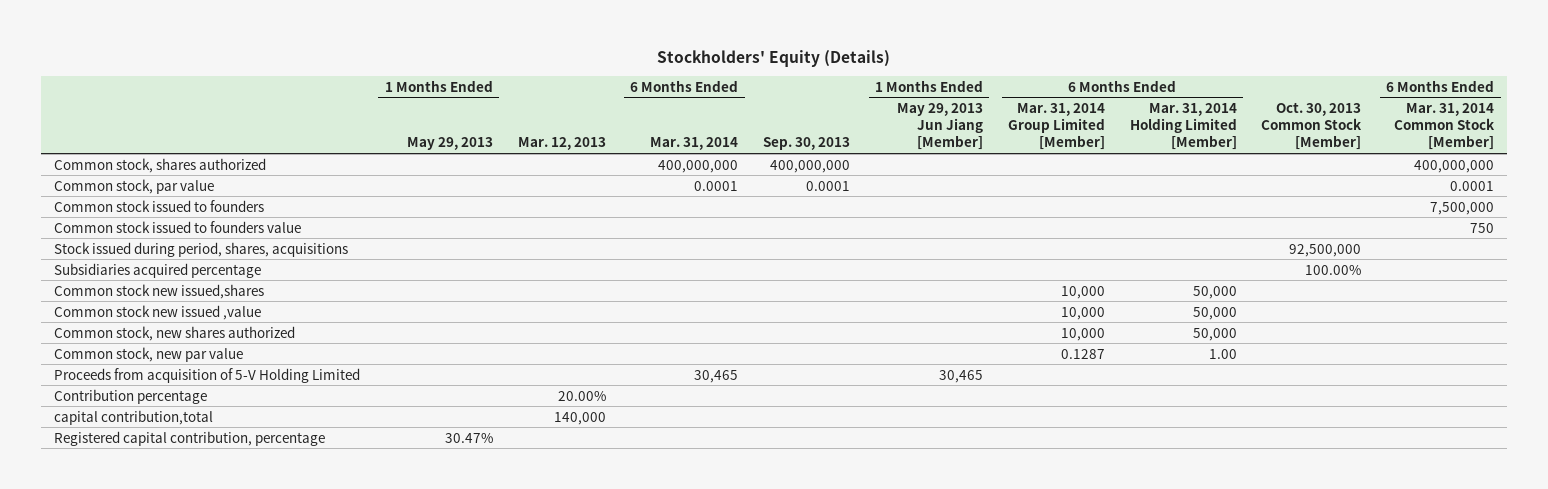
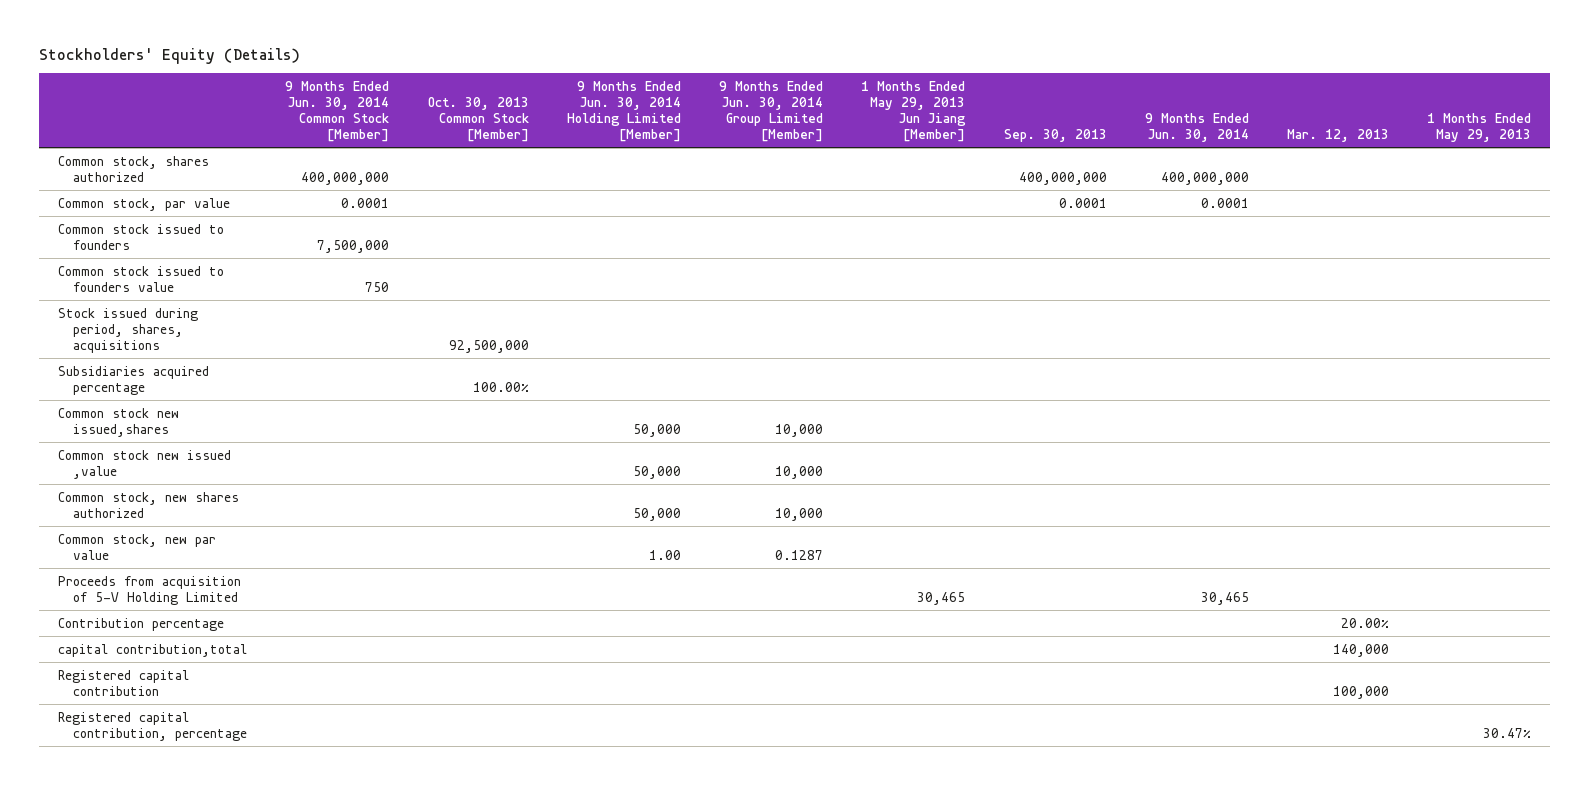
- | 1 Months Ended May 29, 2013 | Mar. 12, 2013 | 6 Months Ended Mar. 31, 2014 | Sep. 30, 2013 | 1 Months Ended May 29, 2013 Jun Jiang [Member] | 6 Months Ended Mar. 31, 2014 Group Limited [Member] | 6 Months Ended Mar. 31, 2014 Holding Limited [Member] | Oct. 30, 2013 Common Stock [Member] | 6 Months Ended Mar. 31, 2014 Common Stock [Member]
+ | 9 Months Ended Jun. 30, 2014 Common Stock [Member] | Oct. 30, 2013 Common Stock [Member] | 9 Months Ended Jun. 30, 2014 Holding Limited [Member] | 9 Months Ended Jun. 30, 2014 Group Limited [Member] | 1 Months Ended May 29, 2013 Jun Jiang [Member] | Sep. 30, 2013 | 9 Months Ended Jun. 30, 2014 | Mar. 12, 2013 | 1 Months Ended May 29, 2013
+ Registered capital contribution | | | | | | | | 100,000 |

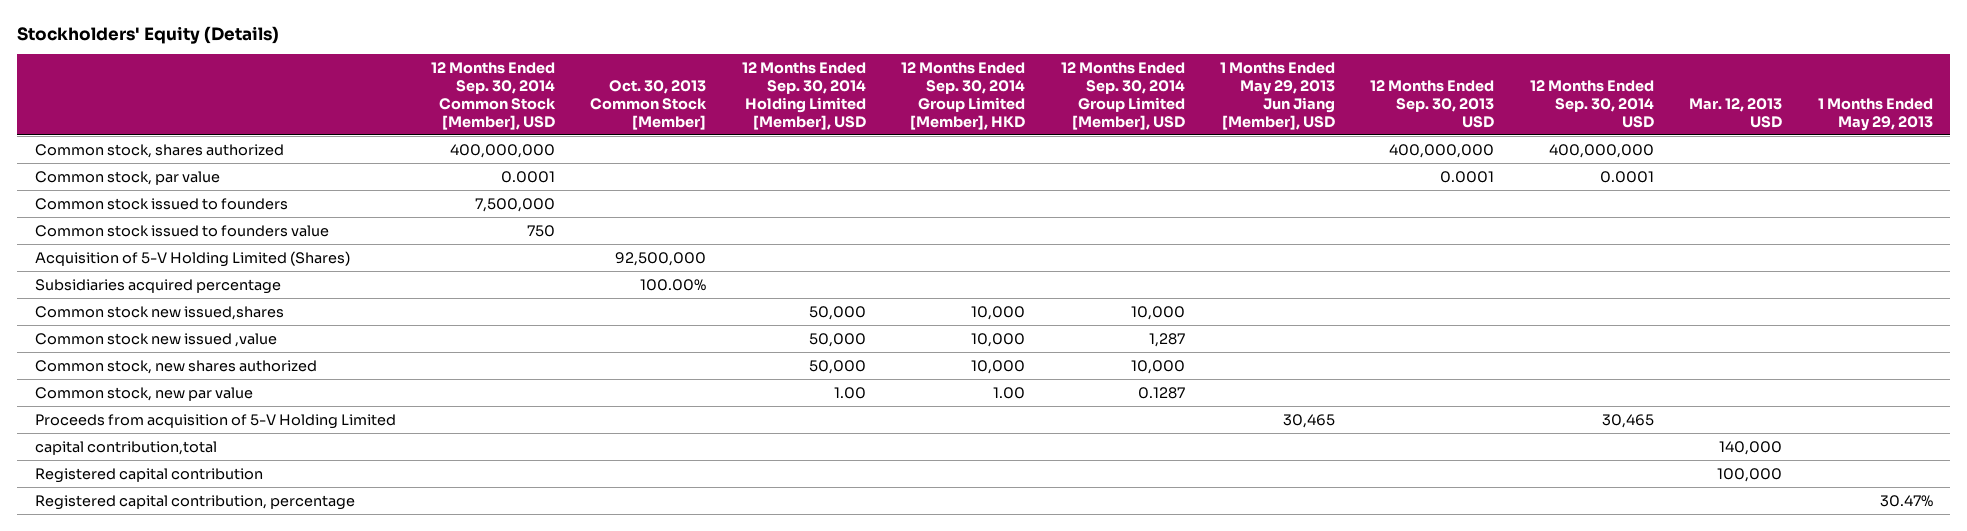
- | 9 Months Ended Jun. 30, 2014 Common Stock [Member] | Oct. 30, 2013 Common Stock [Member] | 9 Months Ended Jun. 30, 2014 Holding Limited [Member] | 9 Months Ended Jun. 30, 2014 Group Limited [Member] | 1 Months Ended May 29, 2013 Jun Jiang [Member] | Sep. 30, 2013 | 9 Months Ended Jun. 30, 2014 | Mar. 12, 2013 | 1 Months Ended May 29, 2013
+ | 12 Months Ended Sep. 30, 2014 Common Stock [Member], USD | Oct. 30, 2013 Common Stock [Member] | 12 Months Ended Sep. 30, 2014 Holding Limited [Member], USD | 12 Months Ended Sep. 30, 2014 Group Limited [Member], HKD | 12 Months Ended Sep. 30, 2014 Group Limited [Member], USD | 1 Months Ended May 29, 2013 Jun Jiang [Member], USD | 12 Months Ended Sep. 30, 2013 USD | 12 Months Ended Sep. 30, 2014 USD | Mar. 12, 2013 USD | 1 Months Ended May 29, 2013
- Stock issued during period, shares, acquisitions | | 92,500,000 | | | | | | |
+ Acquisition of 5-V Holding Limited (Shares) | | 92,500,000 | | | | | | | |
- Contribution percentage | | | | | | | | 20.00% |

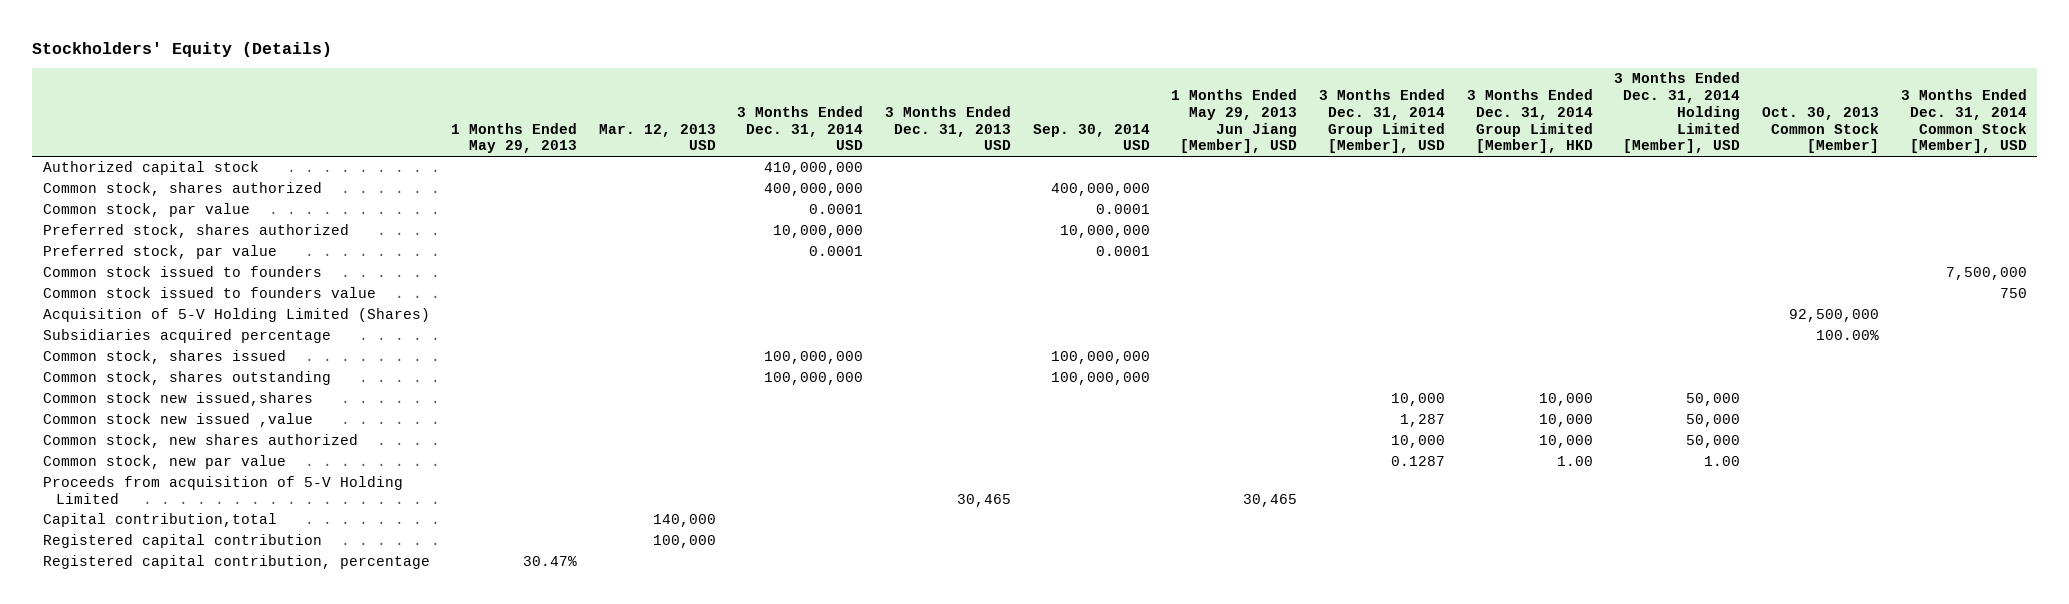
- | 12 Months Ended Sep. 30, 2014 Common Stock [Member], USD | Oct. 30, 2013 Common Stock [Member] | 12 Months Ended Sep. 30, 2014 Holding Limited [Member], USD | 12 Months Ended Sep. 30, 2014 Group Limited [Member], HKD | 12 Months Ended Sep. 30, 2014 Group Limited [Member], USD | 1 Months Ended May 29, 2013 Jun Jiang [Member], USD | 12 Months Ended Sep. 30, 2013 USD | 12 Months Ended Sep. 30, 2014 USD | Mar. 12, 2013 USD | 1 Months Ended May 29, 2013
+ | 1 Months Ended May 29, 2013 | Mar. 12, 2013 USD | 3 Months Ended Dec. 31, 2014 USD | 3 Months Ended Dec. 31, 2013 USD | Sep. 30, 2014 USD | 1 Months Ended May 29, 2013 Jun Jiang [Member], USD | 3 Months Ended Dec. 31, 2014 Group Limited [Member], USD | 3 Months Ended Dec. 31, 2014 Group Limited [Member], HKD | 3 Months Ended Dec. 31, 2014 Holding Limited [Member], USD | Oct. 30, 2013 Common Stock [Member] | 3 Months Ended Dec. 31, 2014 Common Stock [Member], USD
+ Authorized capital stock | | | 410,000,000 | | | | | | | |
+ Preferred stock, shares authorized | | | 10,000,000 | | 10,000,000 | | | | | |
+ Preferred stock, par value | | | 0.0001 | | 0.0001 | | | | | |
+ Common stock, shares issued | | | 100,000,000 | | 100,000,000 | | | | | |
+ Common stock, shares outstanding | | | 100,000,000 | | 100,000,000 | | | | | |
- capital contribution,total | | | | | | | | | 140,000 |
+ Capital contribution,total | | 140,000 | | | | | | | | |

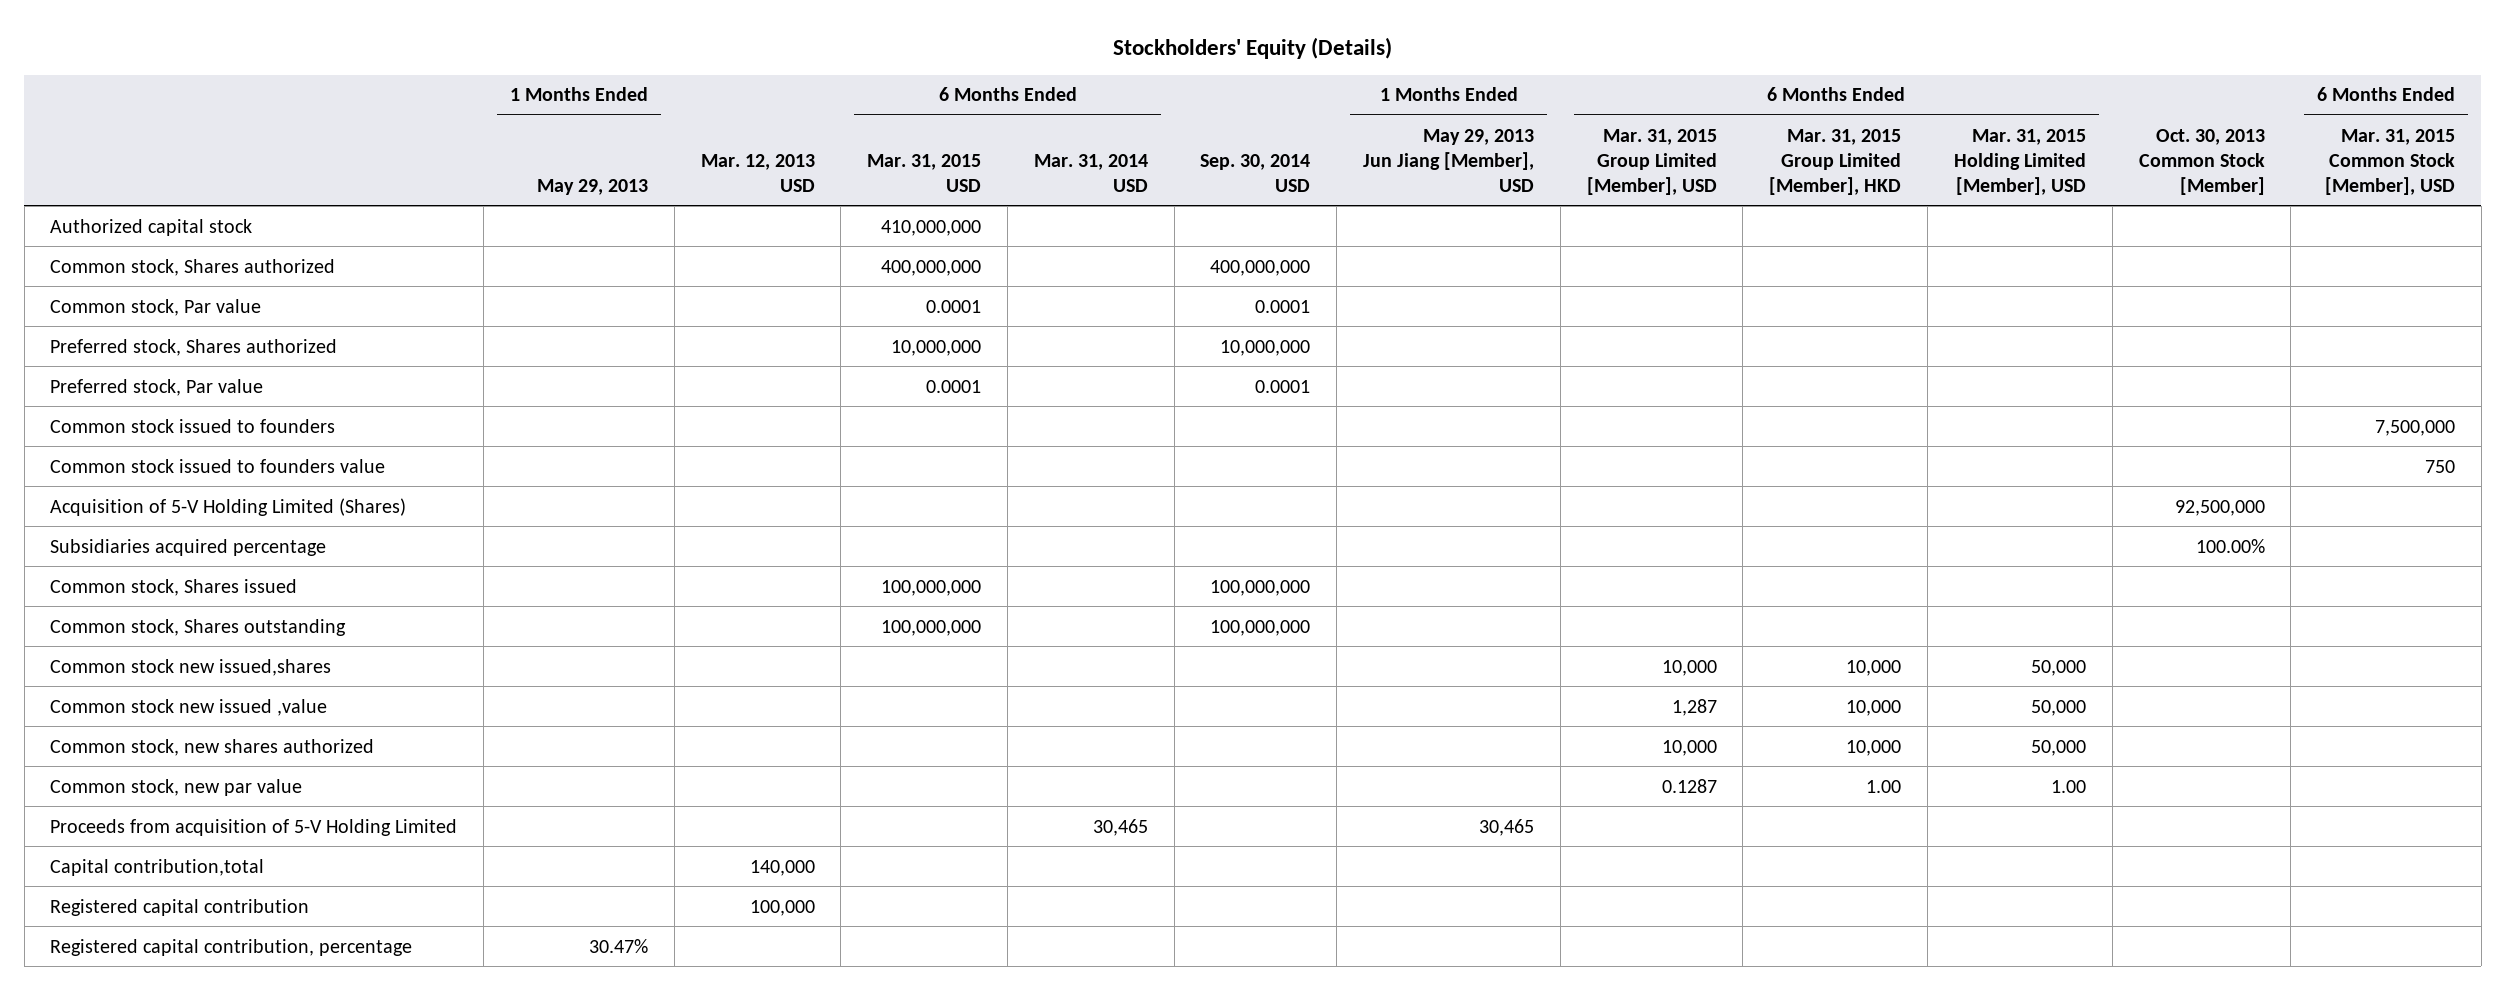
- | 1 Months Ended May 29, 2013 | Mar. 12, 2013 USD | 3 Months Ended Dec. 31, 2014 USD | 3 Months Ended Dec. 31, 2013 USD | Sep. 30, 2014 USD | 1 Months Ended May 29, 2013 Jun Jiang [Member], USD | 3 Months Ended Dec. 31, 2014 Group Limited [Member], USD | 3 Months Ended Dec. 31, 2014 Group Limited [Member], HKD | 3 Months Ended Dec. 31, 2014 Holding Limited [Member], USD | Oct. 30, 2013 Common Stock [Member] | 3 Months Ended Dec. 31, 2014 Common Stock [Member], USD
+ | 1 Months Ended May 29, 2013 | Mar. 12, 2013 USD | 6 Months Ended Mar. 31, 2015 USD | 6 Months Ended Mar. 31, 2014 USD | Sep. 30, 2014 USD | 1 Months Ended May 29, 2013 Jun Jiang [Member], USD | 6 Months Ended Mar. 31, 2015 Group Limited [Member], USD | 6 Months Ended Mar. 31, 2015 Group Limited [Member], HKD | 6 Months Ended Mar. 31, 2015 Holding Limited [Member], USD | Oct. 30, 2013 Common Stock [Member] | 6 Months Ended Mar. 31, 2015 Common Stock [Member], USD
- Common stock, shares authorized | | | 400,000,000 | | 400,000,000 | | | | | |
- Common stock, par value | | | 0.0001 | | 0.0001 | | | | | |
- Preferred stock, shares authorized | | | 10,000,000 | | 10,000,000 | | | | | |
- Preferred stock, par value | | | 0.0001 | | 0.0001 | | | | | |
+ Common stock, Shares authorized | | | 400,000,000 | | 400,000,000 | | | | | |
+ Common stock, Par value | | | 0.0001 | | 0.0001 | | | | | |
+ Preferred stock, Shares authorized | | | 10,000,000 | | 10,000,000 | | | | | |
+ Preferred stock, Par value | | | 0.0001 | | 0.0001 | | | | | |
- Common stock, shares issued | | | 100,000,000 | | 100,000,000 | | | | | |
- Common stock, shares outstanding | | | 100,000,000 | | 100,000,000 | | | | | |
+ Common stock, Shares issued | | | 100,000,000 | | 100,000,000 | | | | | |
+ Common stock, Shares outstanding | | | 100,000,000 | | 100,000,000 | | | | | |

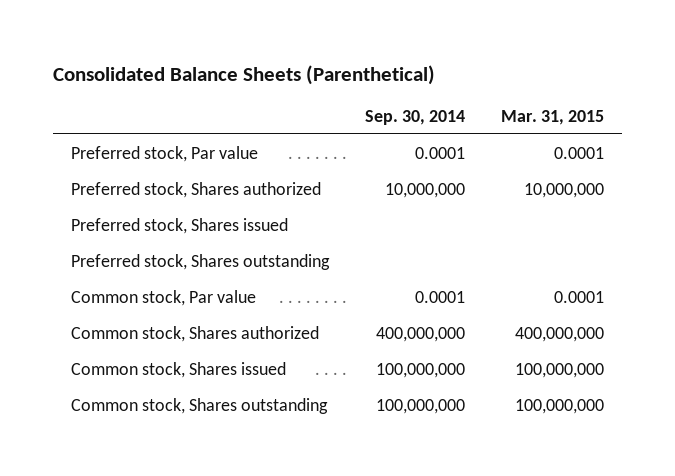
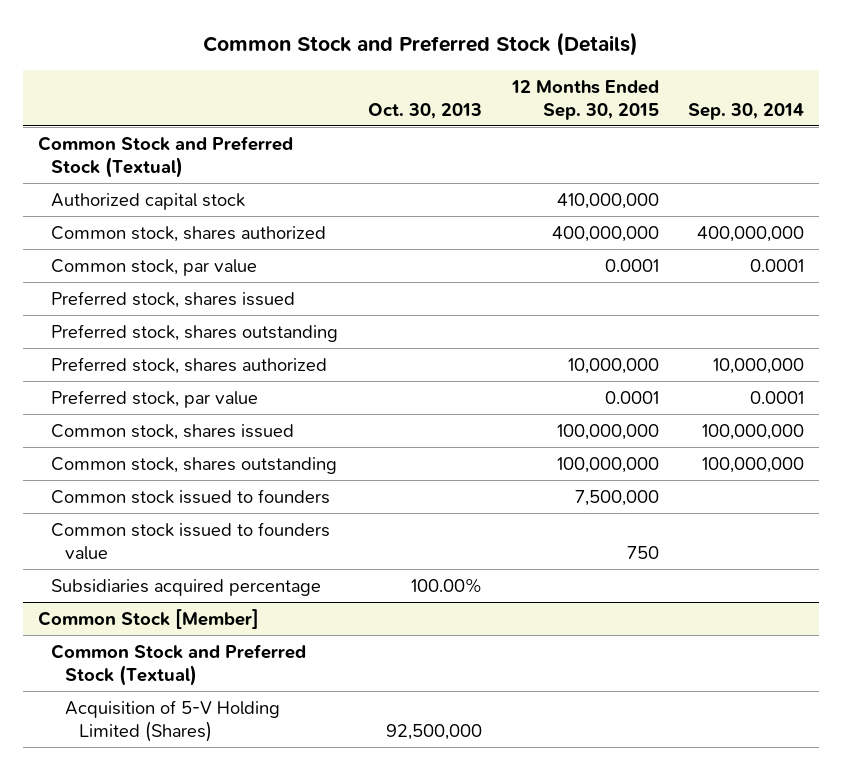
- Consolidated Balance Sheets (Parenthetical)
+ Common Stock and Preferred Stock (Details)
- | Sep. 30, 2014 | Mar. 31, 2015
+ | Oct. 30, 2013 | 12 Months Ended Sep. 30, 2015 | Sep. 30, 2014
- Preferred stock, Par value | 0.0001 | 0.0001
- Preferred stock, Shares authorized | 10,000,000 | 10,000,000
- Preferred stock, Shares issued
- Preferred stock, Shares outstanding
- Common stock, Par value | 0.0001 | 0.0001
- Common stock, Shares authorized | 400,000,000 | 400,000,000
- Common stock, Shares issued | 100,000,000 | 100,000,000
- Common stock, Shares outstanding | 100,000,000 | 100,000,000
+ Common Stock and Preferred Stock (Textual)
+ Authorized capital stock | | 410,000,000 |
+ Common stock, shares authorized | | 400,000,000 | 400,000,000
+ Common stock, par value | | 0.0001 | 0.0001
+ Preferred stock, shares issued
+ Preferred stock, shares outstanding
+ Preferred stock, shares authorized | | 10,000,000 | 10,000,000
+ Preferred stock, par value | | 0.0001 | 0.0001
+ Common stock, shares issued | | 100,000,000 | 100,000,000
+ Common stock, shares outstanding | | 100,000,000 | 100,000,000
+ Common stock issued to founders | | 7,500,000 |
+ Common stock issued to founders value | | 750 |
+ Subsidiaries acquired percentage | 100.00% | |
+ Common Stock [Member]
+ Common Stock and Preferred Stock (Textual)
+ Acquisition of 5-V Holding Limited (Shares) | 92,500,000 | |

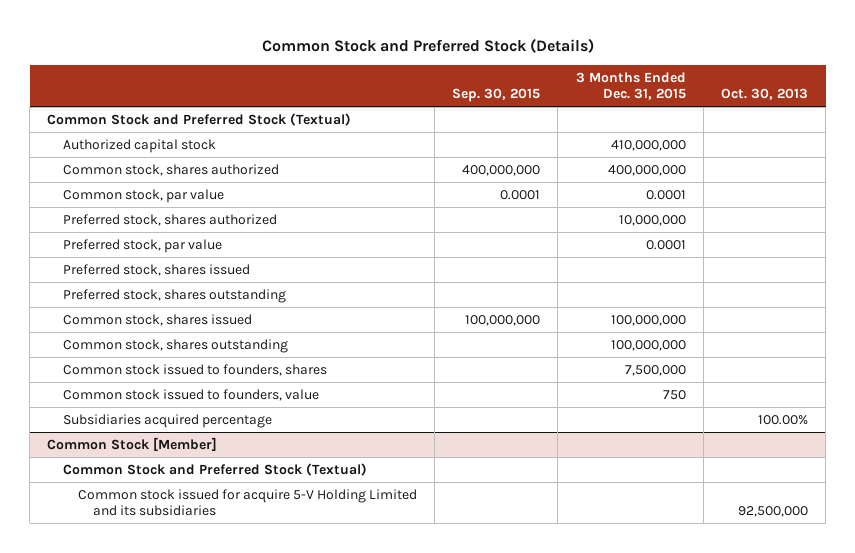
- | Oct. 30, 2013 | 12 Months Ended Sep. 30, 2015 | Sep. 30, 2014
+ | Sep. 30, 2015 | 3 Months Ended Dec. 31, 2015 | Oct. 30, 2013
moved down: Preferred stock, shares issued
moved down: Preferred stock, shares outstanding
- Common stock issued to founders | | 7,500,000 |
- Common stock issued to founders value | | 750 |
+ Common stock issued to founders, shares | | 7,500,000 |
+ Common stock issued to founders, value | | 750 |
@ Common Stock [Member]
- Acquisition of 5-V Holding Limited (Shares) | 92,500,000 | |
+ Common stock issued for acquire 5-V Holding Limited and its subsidiaries | | | 92,500,000

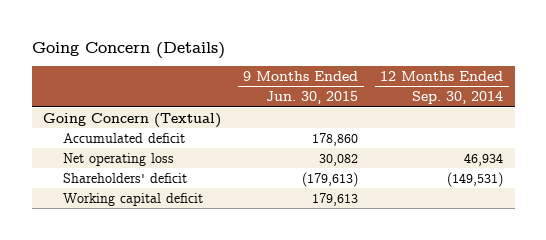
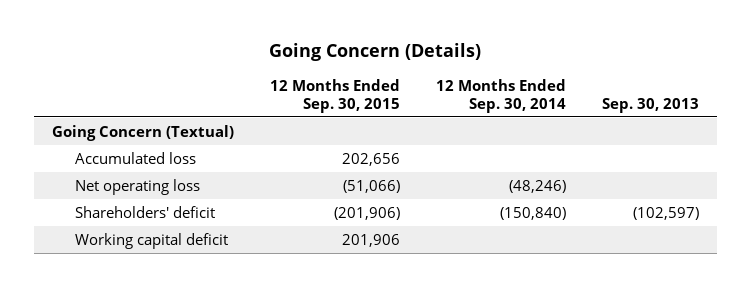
- | 9 Months Ended Jun. 30, 2015 | 12 Months Ended Sep. 30, 2014
+ | 12 Months Ended Sep. 30, 2015 | 12 Months Ended Sep. 30, 2014 | Sep. 30, 2013
- Accumulated deficit | 178,860 |
- Net operating loss | 30,082 | 46,934
- Shareholders' deficit | (179,613) | (149,531)
+ Accumulated loss | 202,656 | |
+ Net operating loss | (51,066) | (48,246) |
+ Shareholders' deficit | (201,906) | (150,840) | (102,597)

